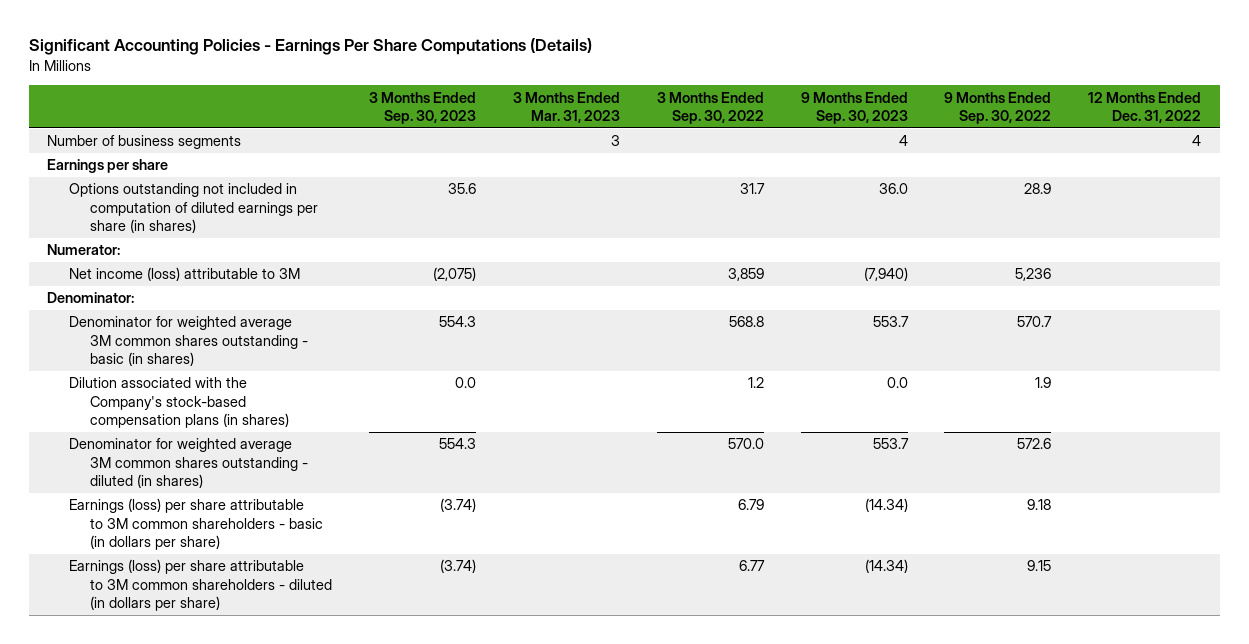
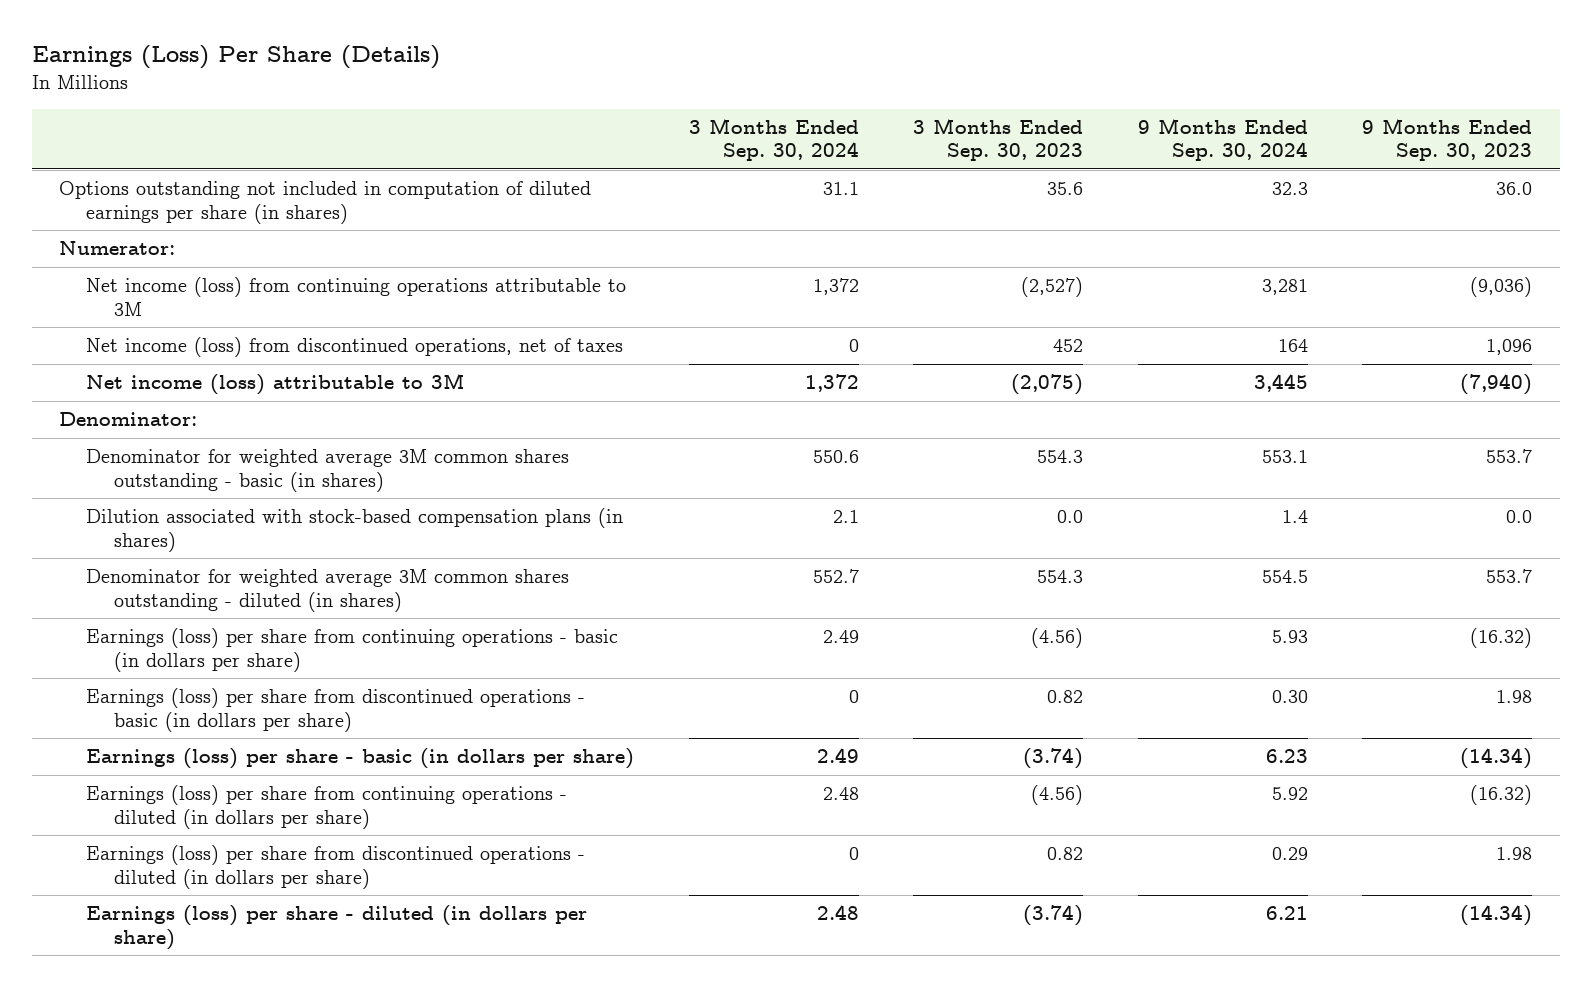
- Significant Accounting Policies - Earnings Per Share Computations (Details)
+ Earnings (Loss) Per Share (Details)
- | 3 Months Ended Sep. 30, 2023 | 3 Months Ended Mar. 31, 2023 | 3 Months Ended Sep. 30, 2022 | 9 Months Ended Sep. 30, 2023 | 9 Months Ended Sep. 30, 2022 | 12 Months Ended Dec. 31, 2022
+ | 3 Months Ended Sep. 30, 2024 | 3 Months Ended Sep. 30, 2023 | 9 Months Ended Sep. 30, 2024 | 9 Months Ended Sep. 30, 2023
- Number of business segments | | 3 | | 4 | | 4
- Earnings per share
+ Net income (loss) from continuing operations attributable to 3M | 1,372 | (2,527) | 3,281 | (9,036)
+ Net income (loss) from discontinued operations, net of taxes | 0 | 452 | 164 | 1,096
- Dilution associated with the Company's stock-based compensation plans (in shares) | 0.0 | | 1.2 | 0.0 | 1.9 |
+ Dilution associated with stock-based compensation plans (in shares) | 2.1 | 0.0 | 1.4 | 0.0
- Earnings (loss) per share attributable to 3M common shareholders - basic (in dollars per share) | (3.74) | | 6.79 | (14.34) | 9.18 |
- Earnings (loss) per share attributable to 3M common shareholders - diluted (in dollars per share) | (3.74) | | 6.77 | (14.34) | 9.15 |
+ Earnings (loss) per share from continuing operations - basic (in dollars per share) | 2.49 | (4.56) | 5.93 | (16.32)
+ Earnings (loss) per share from discontinued operations - basic (in dollars per share) | 0 | 0.82 | 0.30 | 1.98
+ Earnings (loss) per share - basic (in dollars per share) | 2.49 | (3.74) | 6.23 | (14.34)
+ Earnings (loss) per share from continuing operations - diluted (in dollars per share) | 2.48 | (4.56) | 5.92 | (16.32)
+ Earnings (loss) per share from discontinued operations - diluted (in dollars per share) | 0 | 0.82 | 0.29 | 1.98
+ Earnings (loss) per share - diluted (in dollars per share) | 2.48 | (3.74) | 6.21 | (14.34)

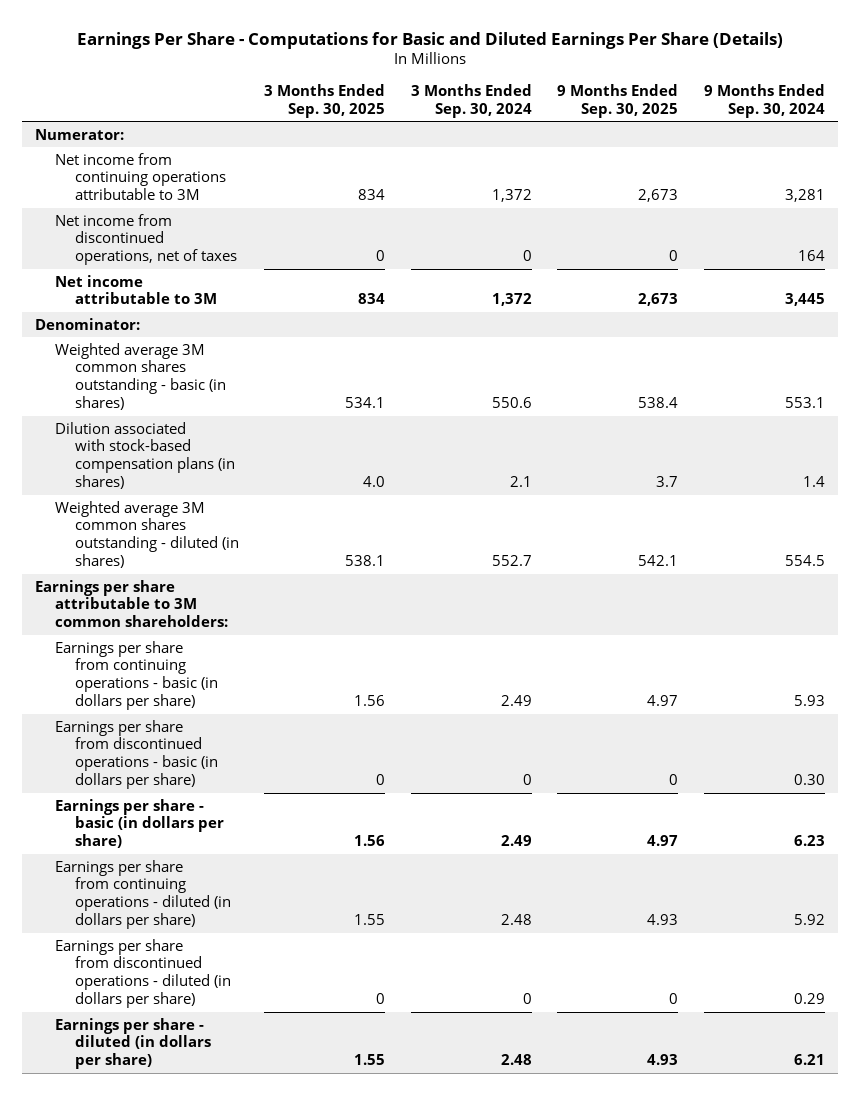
- Earnings (Loss) Per Share (Details)
+ Earnings Per Share - Computations for Basic and Diluted Earnings Per Share (Details)
- | 3 Months Ended Sep. 30, 2024 | 3 Months Ended Sep. 30, 2023 | 9 Months Ended Sep. 30, 2024 | 9 Months Ended Sep. 30, 2023
+ | 3 Months Ended Sep. 30, 2025 | 3 Months Ended Sep. 30, 2024 | 9 Months Ended Sep. 30, 2025 | 9 Months Ended Sep. 30, 2024
- Options outstanding not included in computation of diluted earnings per share (in shares) | 31.1 | 35.6 | 32.3 | 36.0
- Net income (loss) from continuing operations attributable to 3M | 1,372 | (2,527) | 3,281 | (9,036)
- Net income (loss) from discontinued operations, net of taxes | 0 | 452 | 164 | 1,096
- Net income (loss) attributable to 3M | 1,372 | (2,075) | 3,445 | (7,940)
+ Net income from continuing operations attributable to 3M | 834 | 1,372 | 2,673 | 3,281
+ Net income from discontinued operations, net of taxes | 0 | 0 | 0 | 164
+ Net income attributable to 3M | 834 | 1,372 | 2,673 | 3,445
- Denominator for weighted average 3M common shares outstanding - basic (in shares) | 550.6 | 554.3 | 553.1 | 553.7
+ Weighted average 3M common shares outstanding - basic (in shares) | 534.1 | 550.6 | 538.4 | 553.1
- Denominator for weighted average 3M common shares outstanding - diluted (in shares) | 552.7 | 554.3 | 554.5 | 553.7
- Earnings (loss) per share from continuing operations - basic (in dollars per share) | 2.49 | (4.56) | 5.93 | (16.32)
- Earnings (loss) per share from discontinued operations - basic (in dollars per share) | 0 | 0.82 | 0.30 | 1.98
- Earnings (loss) per share - basic (in dollars per share) | 2.49 | (3.74) | 6.23 | (14.34)
- Earnings (loss) per share from continuing operations - diluted (in dollars per share) | 2.48 | (4.56) | 5.92 | (16.32)
- Earnings (loss) per share from discontinued operations - diluted (in dollars per share) | 0 | 0.82 | 0.29 | 1.98
- Earnings (loss) per share - diluted (in dollars per share) | 2.48 | (3.74) | 6.21 | (14.34)
+ Weighted average 3M common shares outstanding - diluted (in shares) | 538.1 | 552.7 | 542.1 | 554.5
+ Earnings per share attributable to 3M common shareholders:
+ Earnings per share from continuing operations - basic (in dollars per share) | 1.56 | 2.49 | 4.97 | 5.93
+ Earnings per share from discontinued operations - basic (in dollars per share) | 0 | 0 | 0 | 0.30
+ Earnings per share - basic (in dollars per share) | 1.56 | 2.49 | 4.97 | 6.23
+ Earnings per share from continuing operations - diluted (in dollars per share) | 1.55 | 2.48 | 4.93 | 5.92
+ Earnings per share from discontinued operations - diluted (in dollars per share) | 0 | 0 | 0 | 0.29
+ Earnings per share - diluted (in dollars per share) | 1.55 | 2.48 | 4.93 | 6.21

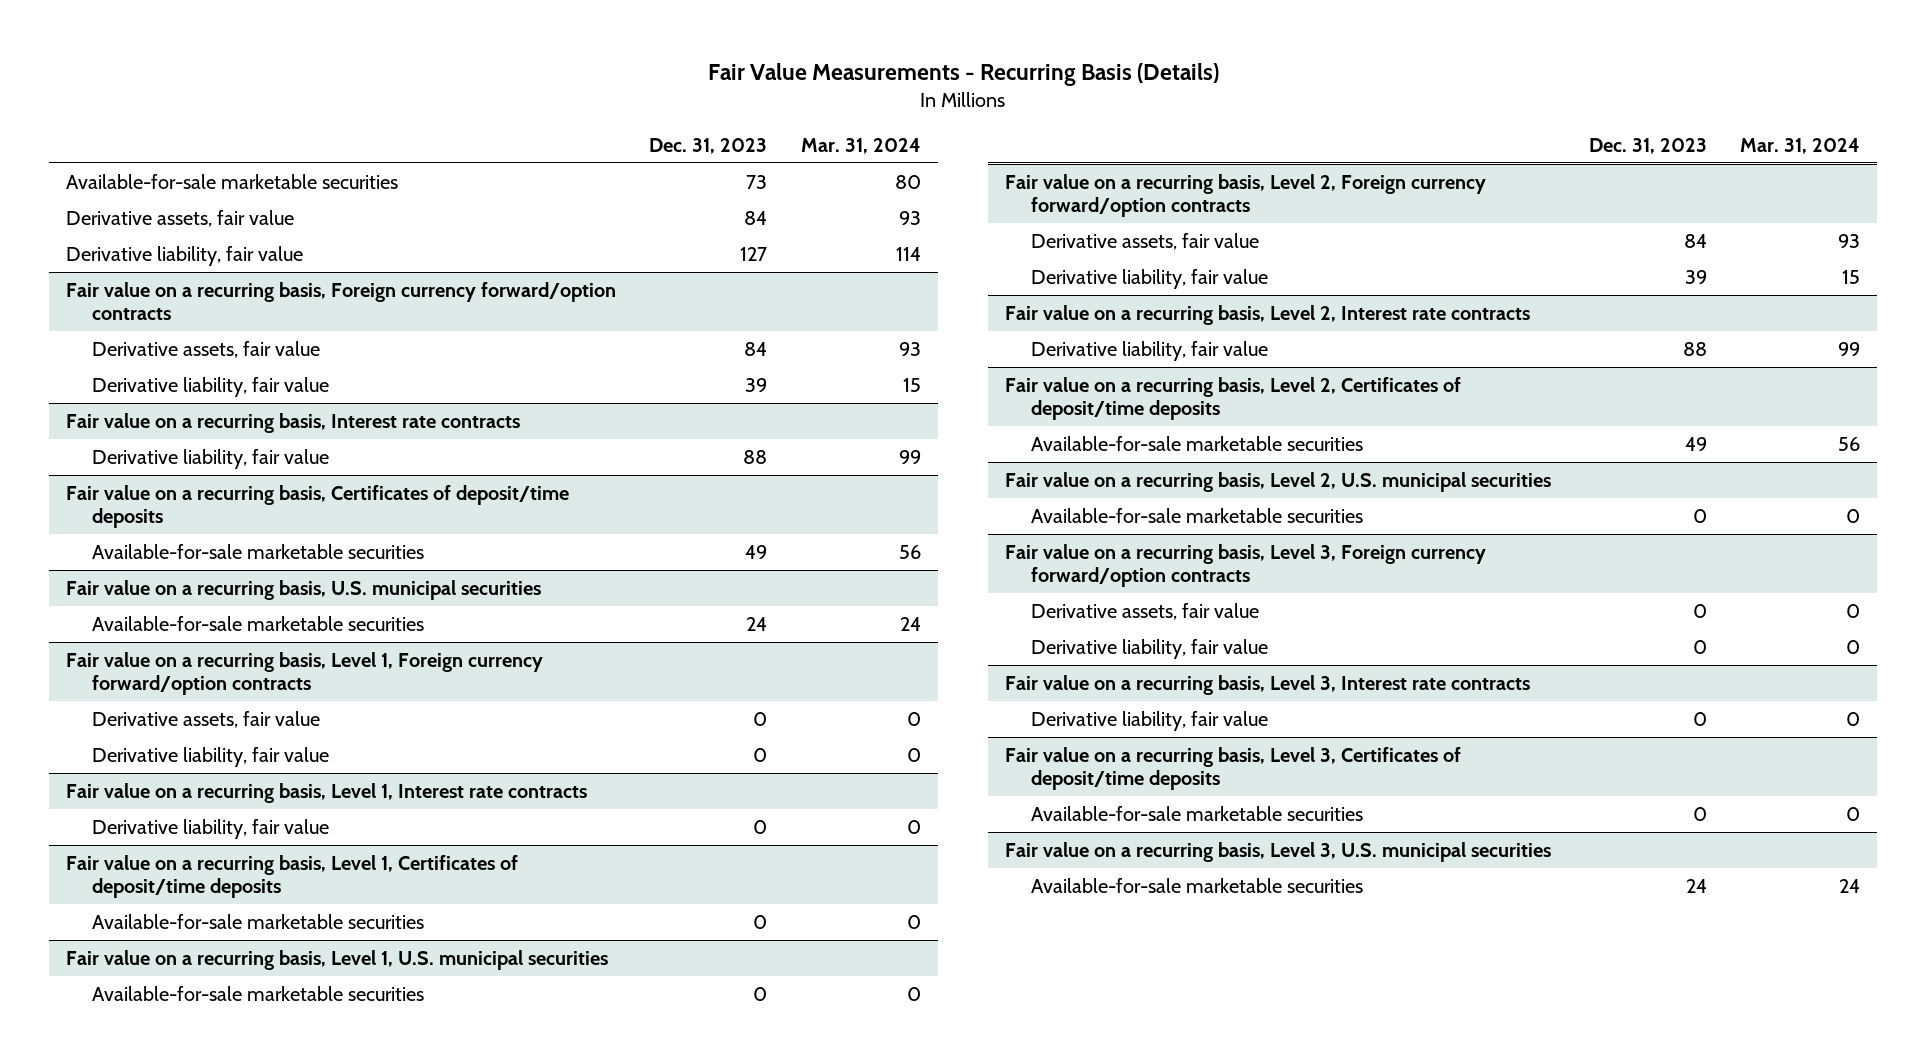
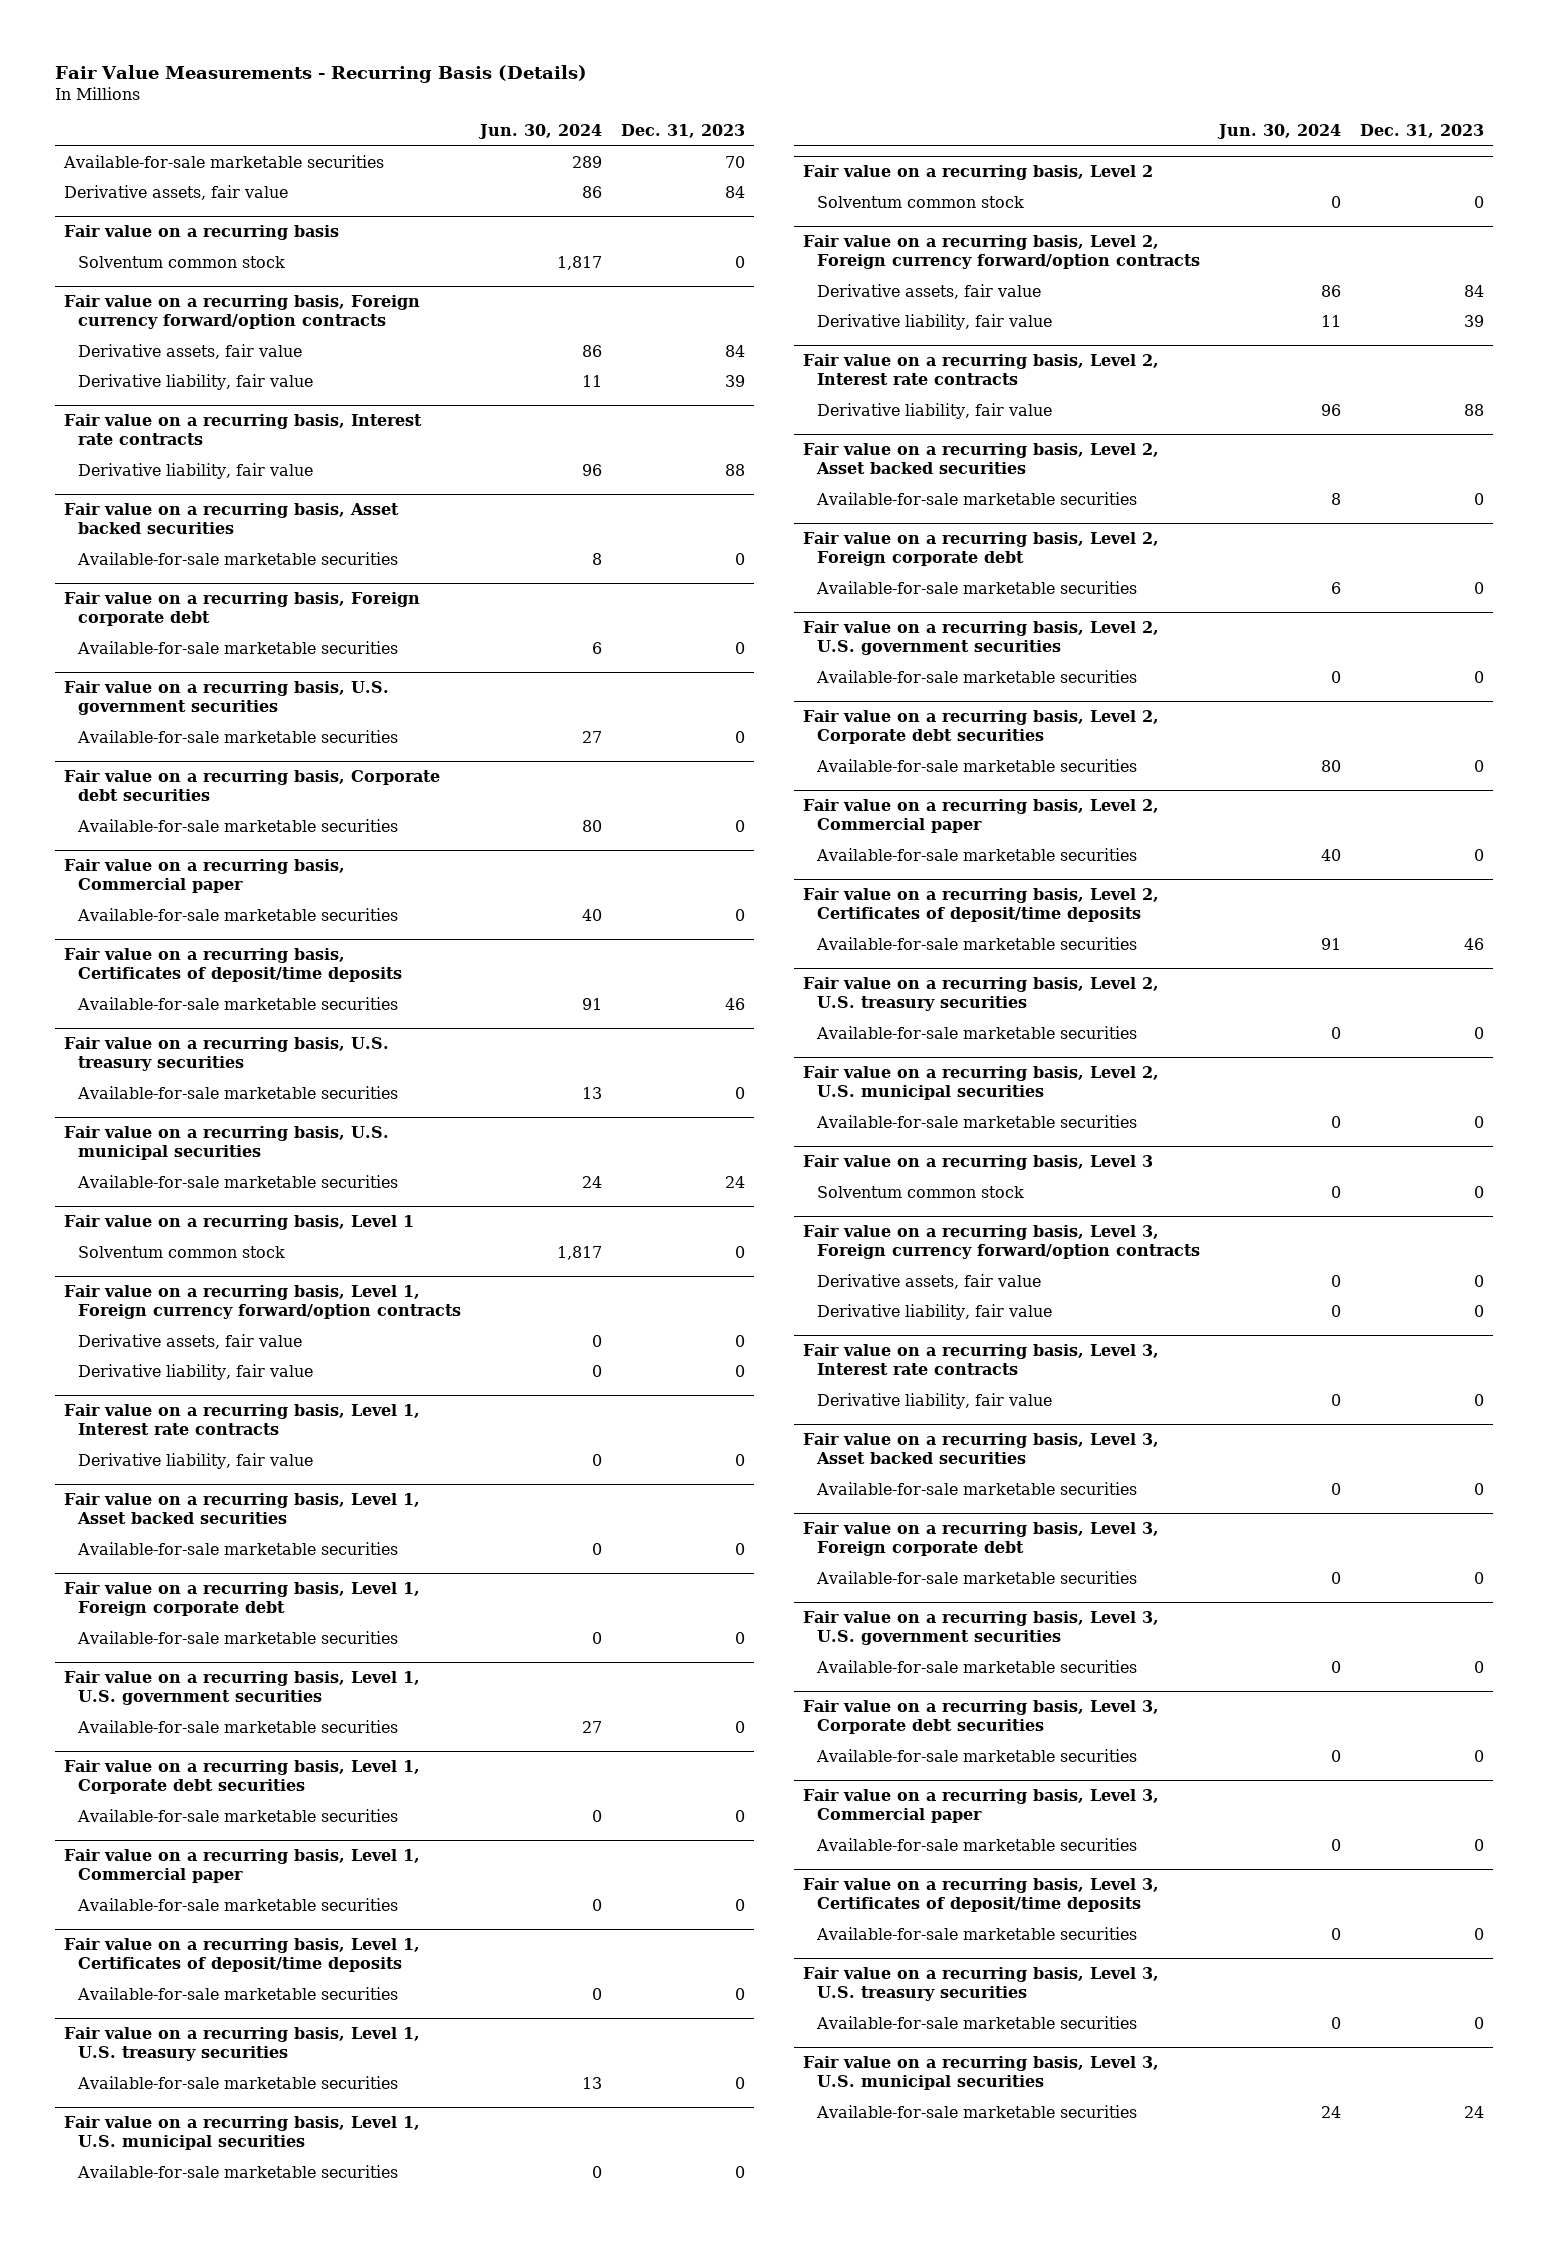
- | Dec. 31, 2023 | Mar. 31, 2024
+ | Jun. 30, 2024 | Dec. 31, 2023
- Available-for-sale marketable securities | 73 | 80
+ Available-for-sale marketable securities | 289 | 70
- Derivative liability, fair value | 127 | 114
+ Fair value on a recurring basis
+ Solventum common stock | 1,817 | 0
+ Fair value on a recurring basis, Asset backed securities
+ Available-for-sale marketable securities | 8 | 0
+ Fair value on a recurring basis, Foreign corporate debt
+ Available-for-sale marketable securities | 6 | 0
+ Fair value on a recurring basis, U.S. government securities
+ Available-for-sale marketable securities | 27 | 0
+ Fair value on a recurring basis, Corporate debt securities
+ Available-for-sale marketable securities | 80 | 0
+ Fair value on a recurring basis, Commercial paper
+ Available-for-sale marketable securities | 40 | 0
@ Fair value on a recurring basis, Certificates of deposit/time deposits
- Available-for-sale marketable securities | 49 | 56
+ Available-for-sale marketable securities | 91 | 46
+ Fair value on a recurring basis, U.S. treasury securities
+ Available-for-sale marketable securities | 13 | 0
+ Fair value on a recurring basis, Level 1
+ Solventum common stock | 1,817 | 0
+ Fair value on a recurring basis, Level 1, Asset backed securities
+ Available-for-sale marketable securities | 0 | 0
+ Fair value on a recurring basis, Level 1, Foreign corporate debt
+ Available-for-sale marketable securities | 0 | 0
+ Fair value on a recurring basis, Level 1, U.S. government securities
+ Available-for-sale marketable securities | 27 | 0
+ Fair value on a recurring basis, Level 1, Corporate debt securities
+ Available-for-sale marketable securities | 0 | 0
+ Fair value on a recurring basis, Level 1, Commercial paper
+ Available-for-sale marketable securities | 0 | 0
+ Fair value on a recurring basis, Level 1, U.S. treasury securities
+ Available-for-sale marketable securities | 13 | 0
+ Fair value on a recurring basis, Level 2
+ Solventum common stock | 0 | 0
+ Fair value on a recurring basis, Level 2, Asset backed securities
+ Available-for-sale marketable securities | 8 | 0
+ Fair value on a recurring basis, Level 2, Foreign corporate debt
+ Available-for-sale marketable securities | 6 | 0
+ Fair value on a recurring basis, Level 2, U.S. government securities
+ Available-for-sale marketable securities | 0 | 0
+ Fair value on a recurring basis, Level 2, Corporate debt securities
+ Available-for-sale marketable securities | 80 | 0
+ Fair value on a recurring basis, Level 2, Commercial paper
+ Available-for-sale marketable securities | 40 | 0
@ Fair value on a recurring basis, Level 2, Certificates of deposit/time deposits
- Available-for-sale marketable securities | 49 | 56
+ Available-for-sale marketable securities | 91 | 46
+ Fair value on a recurring basis, Level 2, U.S. treasury securities
+ Available-for-sale marketable securities | 0 | 0
+ Fair value on a recurring basis, Level 3
+ Solventum common stock | 0 | 0
+ Fair value on a recurring basis, Level 3, Asset backed securities
+ Available-for-sale marketable securities | 0 | 0
+ Fair value on a recurring basis, Level 3, Foreign corporate debt
+ Available-for-sale marketable securities | 0 | 0
+ Fair value on a recurring basis, Level 3, U.S. government securities
+ Available-for-sale marketable securities | 0 | 0
+ Fair value on a recurring basis, Level 3, Corporate debt securities
+ Available-for-sale marketable securities | 0 | 0
+ Fair value on a recurring basis, Level 3, Commercial paper
+ Available-for-sale marketable securities | 0 | 0
+ Fair value on a recurring basis, Level 3, U.S. treasury securities
+ Available-for-sale marketable securities | 0 | 0

